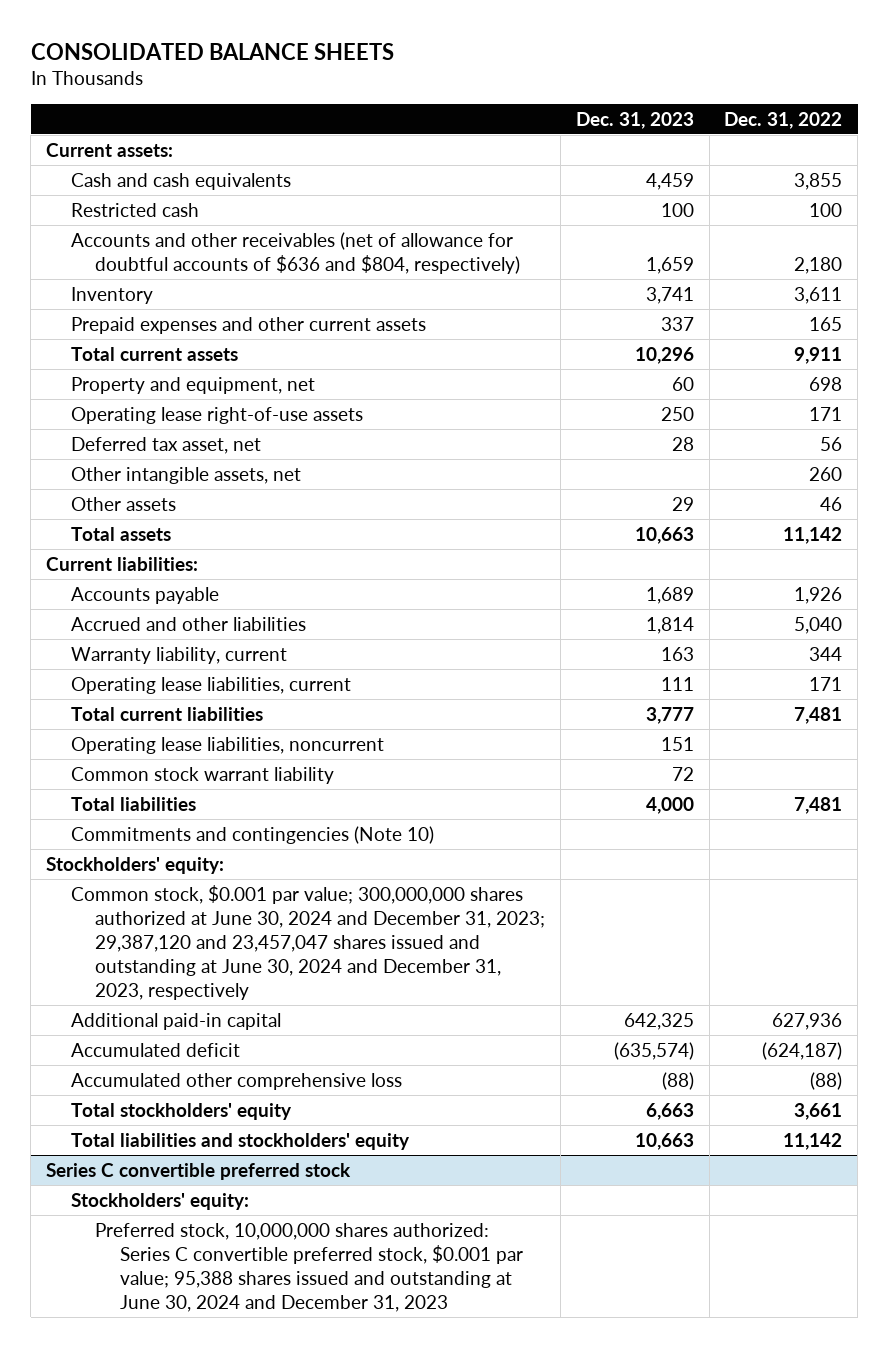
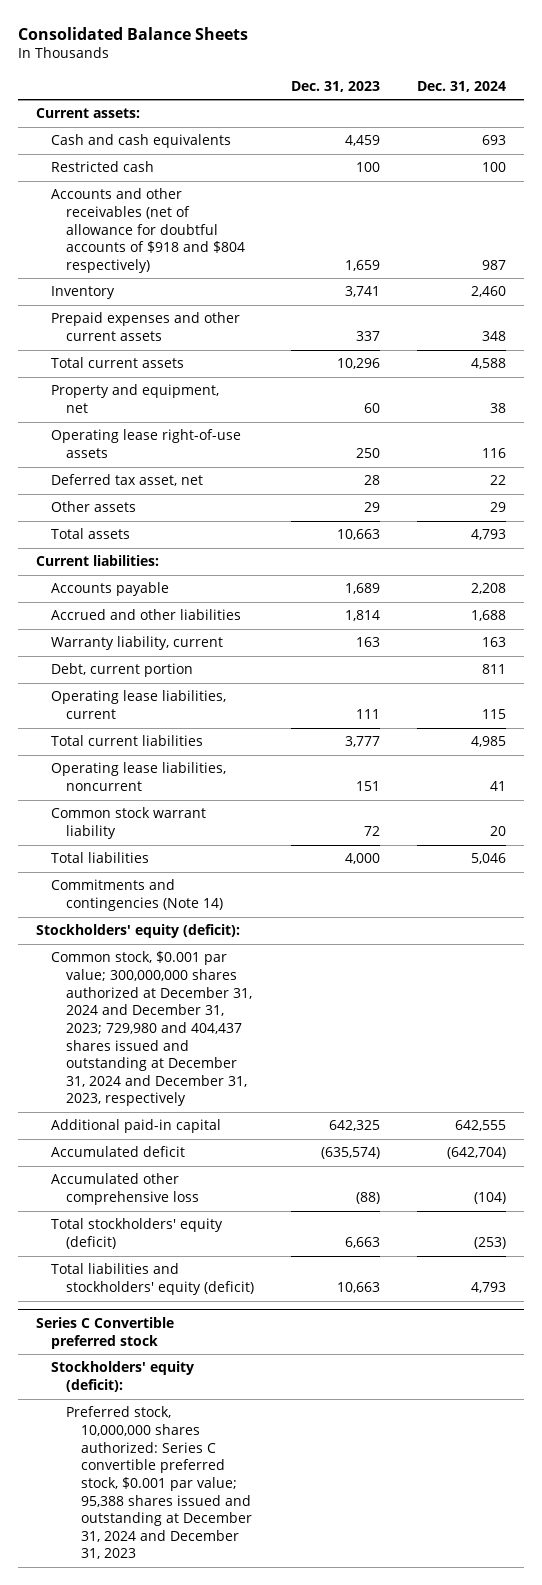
- CONSOLIDATED BALANCE SHEETS
+ Consolidated Balance Sheets
- | Dec. 31, 2023 | Dec. 31, 2022
+ | Dec. 31, 2023 | Dec. 31, 2024
- Accounts and other receivables (net of allowance for doubtful accounts of $636 and $804, respectively) | 1,659 | 2,180
+ Accounts and other receivables (net of allowance for doubtful accounts of $918 and $804 respectively) | 1,659 | 987
- Other intangible assets, net | | 260
+ Debt, current portion | | 811
- Commitments and contingencies (Note 10)
- Stockholders' equity:
- Common stock, $0.001 par value; 300,000,000 shares authorized at June 30, 2024 and December 31, 2023; 29,387,120 and 23,457,047 shares issued and outstanding at June 30, 2024 and December 31, 2023, respectively
+ Commitments and contingencies (Note 14)
+ Stockholders' equity (deficit):
+ Common stock, $0.001 par value; 300,000,000 shares authorized at December 31, 2024 and December 31, 2023; 729,980 and 404,437 shares issued and outstanding at December 31, 2024 and December 31, 2023, respectively
- Total stockholders' equity | 6,663 | 3,661
- Total liabilities and stockholders' equity | 10,663 | 11,142
- Series C convertible preferred stock
- Stockholders' equity:
- Preferred stock, 10,000,000 shares authorized: Series C convertible preferred stock, $0.001 par value; 95,388 shares issued and outstanding at June 30, 2024 and December 31, 2023
+ Total stockholders' equity (deficit) | 6,663 | (253)
+ Total liabilities and stockholders' equity (deficit) | 10,663 | 4,793
+ Series C Convertible preferred stock
+ Stockholders' equity (deficit):
+ Preferred stock, 10,000,000 shares authorized: Series C convertible preferred stock, $0.001 par value; 95,388 shares issued and outstanding at December 31, 2024 and December 31, 2023

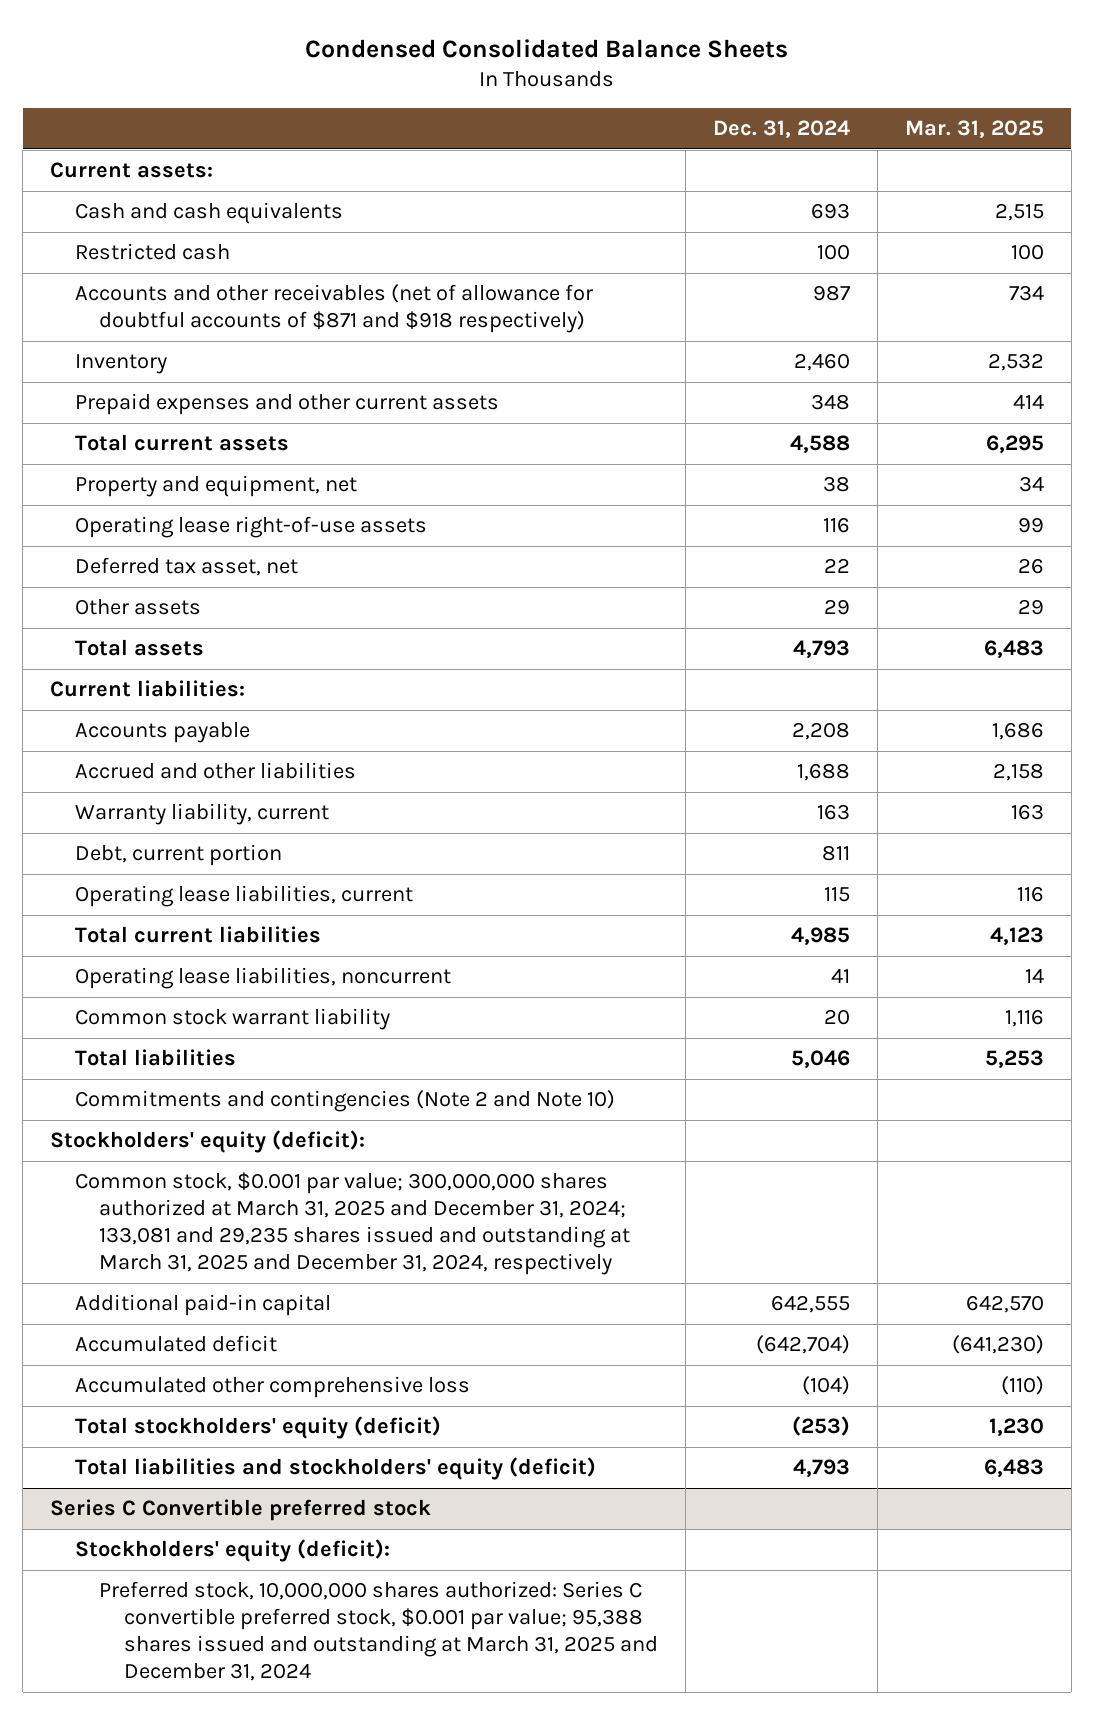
- Consolidated Balance Sheets
+ Condensed Consolidated Balance Sheets
- | Dec. 31, 2023 | Dec. 31, 2024
+ | Dec. 31, 2024 | Mar. 31, 2025
- Accounts and other receivables (net of allowance for doubtful accounts of $918 and $804 respectively) | 1,659 | 987
+ Accounts and other receivables (net of allowance for doubtful accounts of $871 and $918 respectively) | 987 | 734
- Commitments and contingencies (Note 14)
+ Commitments and contingencies (Note 2 and Note 10)
- Common stock, $0.001 par value; 300,000,000 shares authorized at December 31, 2024 and December 31, 2023; 729,980 and 404,437 shares issued and outstanding at December 31, 2024 and December 31, 2023, respectively
+ Common stock, $0.001 par value; 300,000,000 shares authorized at March 31, 2025 and December 31, 2024; 133,081 and 29,235 shares issued and outstanding at March 31, 2025 and December 31, 2024, respectively
@ Series C Convertible preferred stock
- Preferred stock, 10,000,000 shares authorized: Series C convertible preferred stock, $0.001 par value; 95,388 shares issued and outstanding at December 31, 2024 and December 31, 2023
+ Preferred stock, 10,000,000 shares authorized: Series C convertible preferred stock, $0.001 par value; 95,388 shares issued and outstanding at March 31, 2025 and December 31, 2024

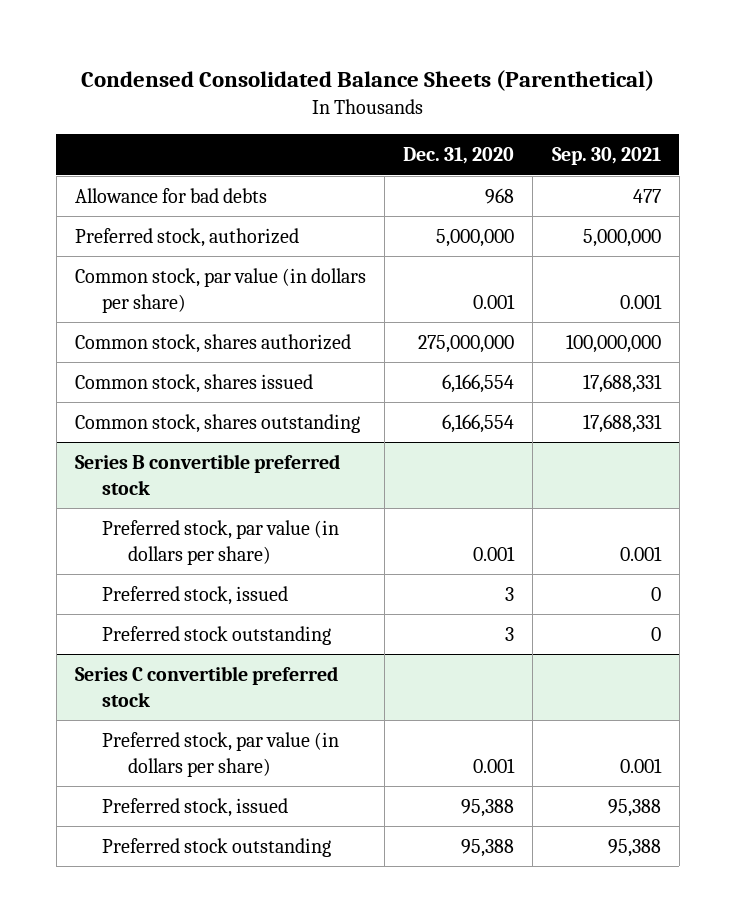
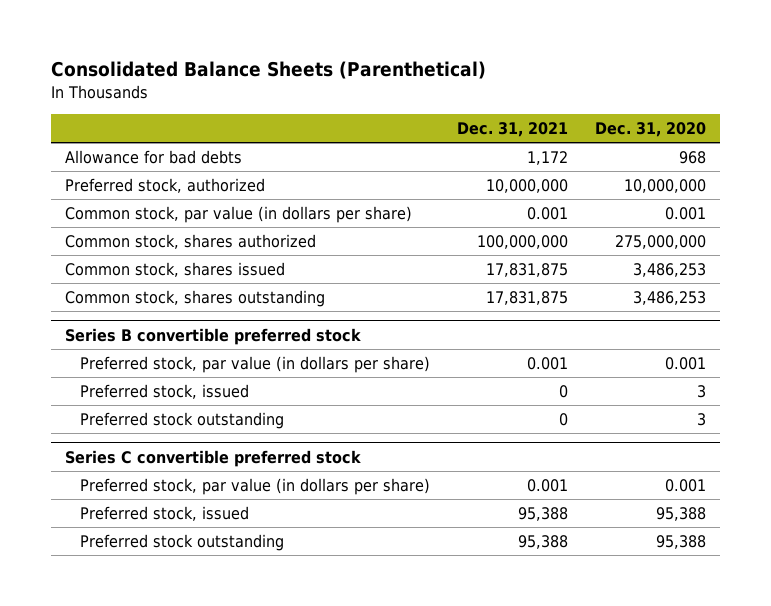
- Condensed Consolidated Balance Sheets (Parenthetical)
+ Consolidated Balance Sheets (Parenthetical)
- | Dec. 31, 2020 | Sep. 30, 2021
+ | Dec. 31, 2021 | Dec. 31, 2020
- Preferred stock, authorized | 5,000,000 | 5,000,000
+ Preferred stock, authorized | 10,000,000 | 10,000,000
- Common stock, shares issued | 6,166,554 | 17,688,331
- Common stock, shares outstanding | 6,166,554 | 17,688,331
+ Common stock, shares issued | 17,831,875 | 3,486,253
+ Common stock, shares outstanding | 17,831,875 | 3,486,253

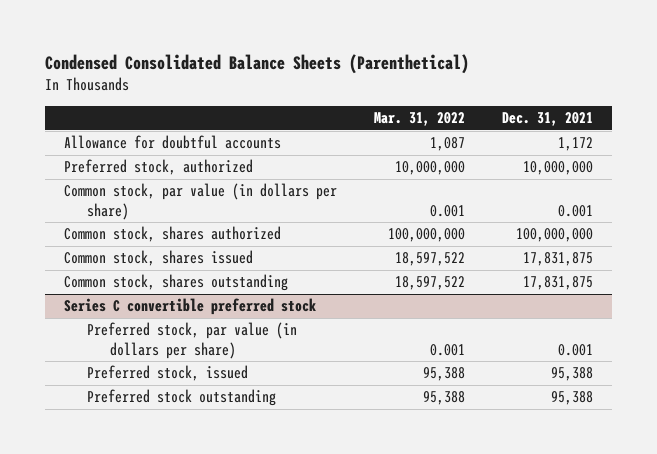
- Consolidated Balance Sheets (Parenthetical)
+ Condensed Consolidated Balance Sheets (Parenthetical)
- | Dec. 31, 2021 | Dec. 31, 2020
+ | Mar. 31, 2022 | Dec. 31, 2021
- Allowance for bad debts | 1,172 | 968
+ Allowance for doubtful accounts | 1,087 | 1,172
- Series B convertible preferred stock
- Preferred stock, par value (in dollars per share) | 0.001 | 0.001
- Preferred stock, issued | 0 | 3
- Preferred stock outstanding | 0 | 3

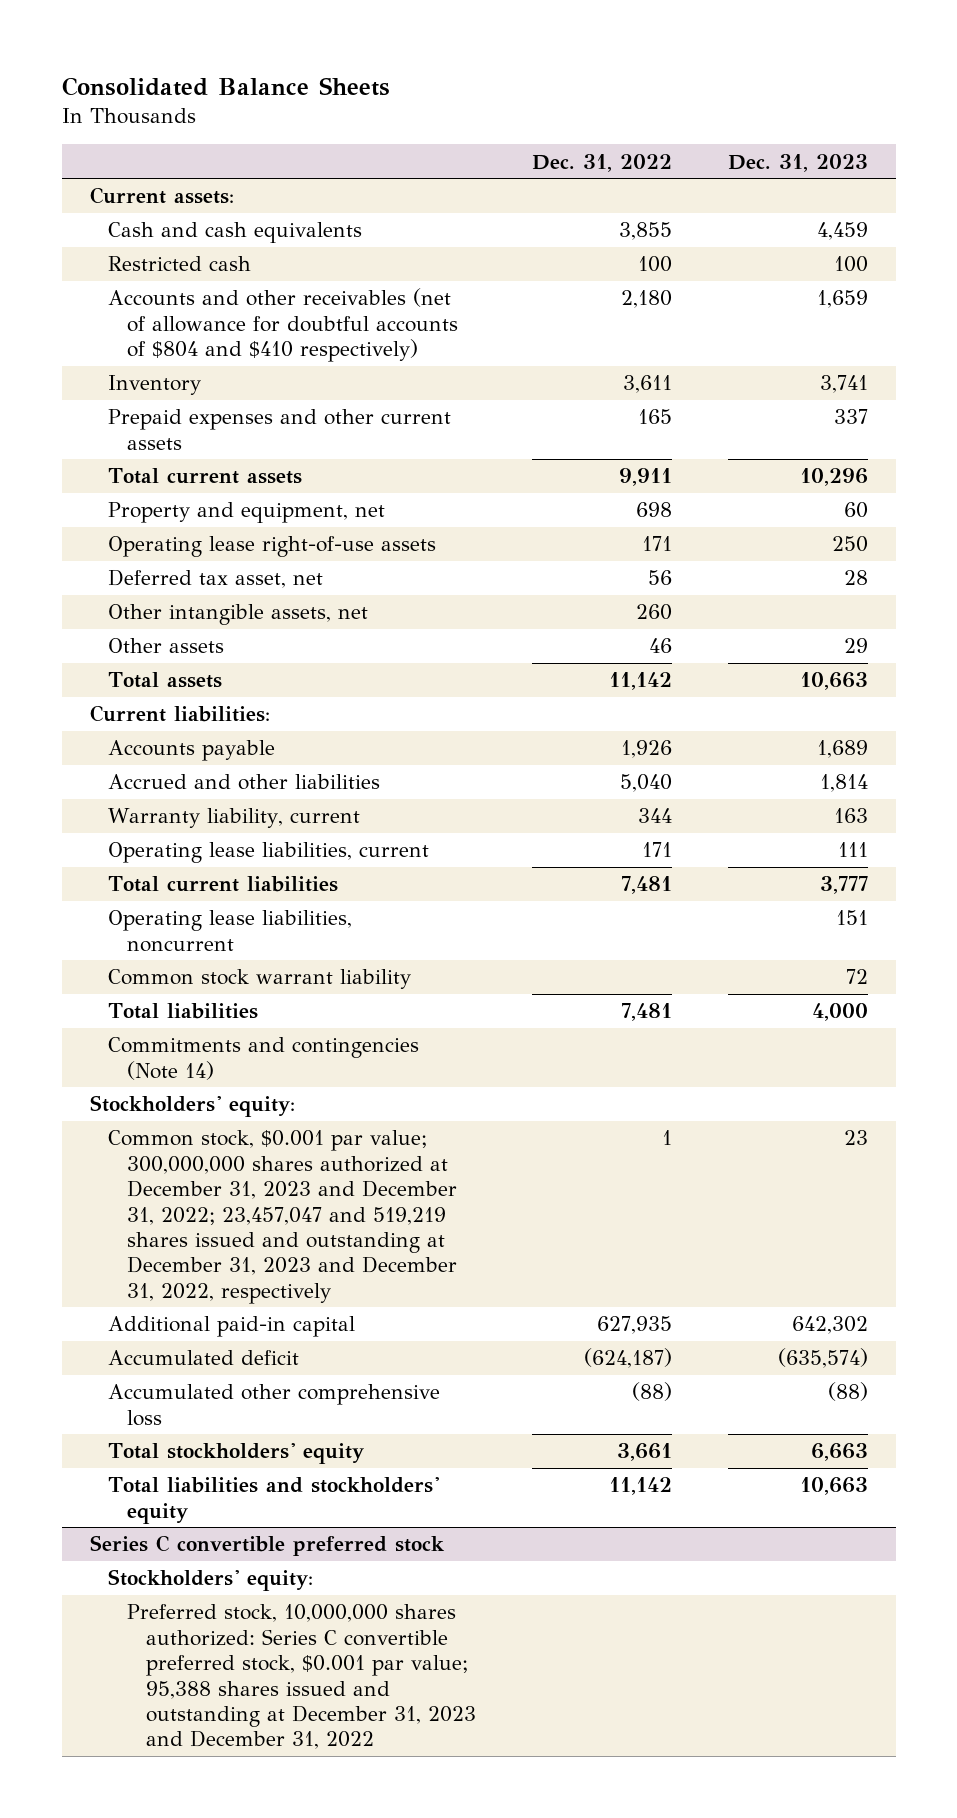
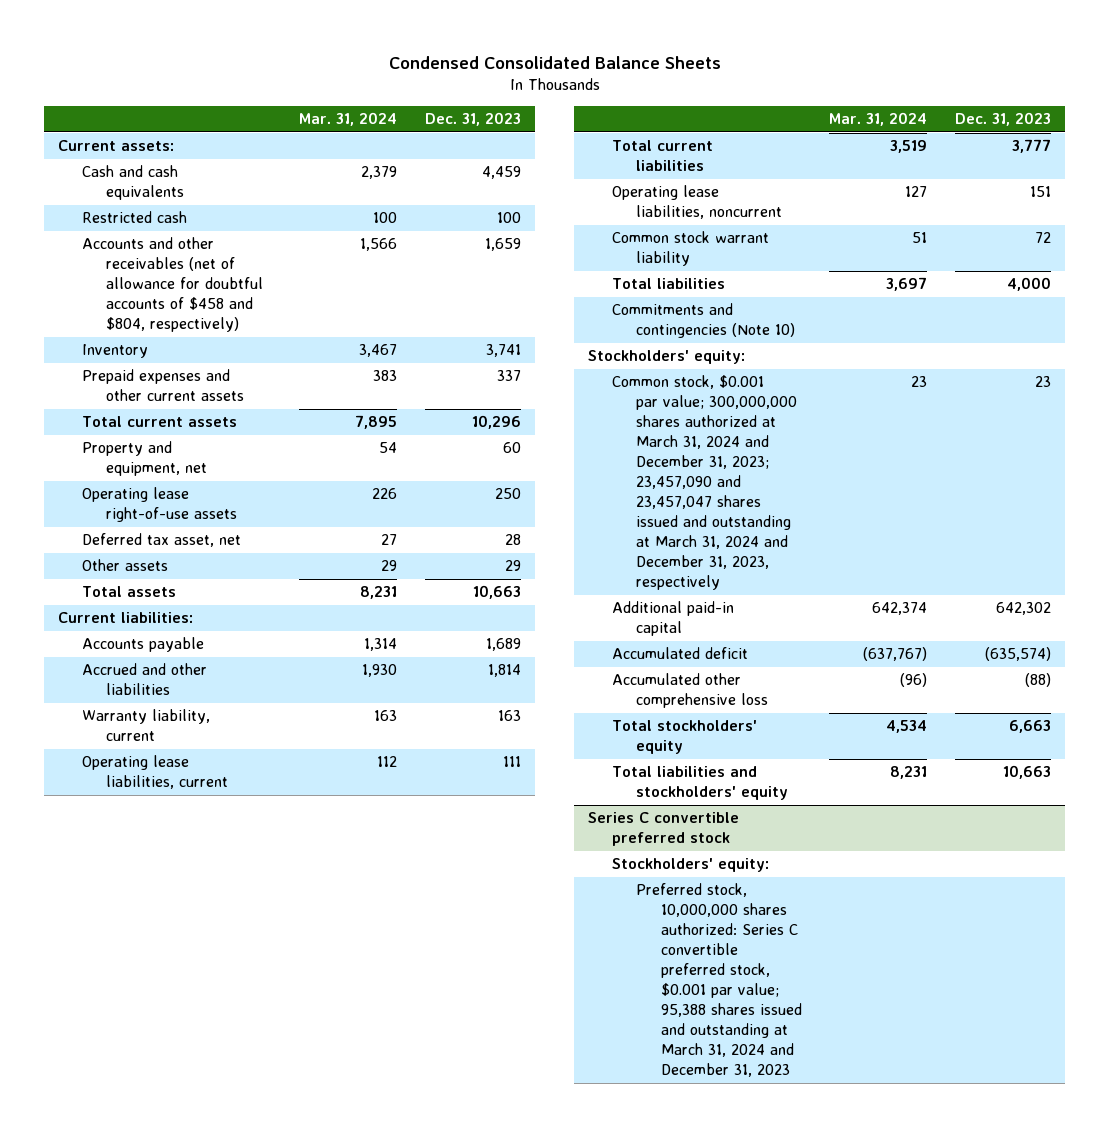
- Consolidated Balance Sheets
+ Condensed Consolidated Balance Sheets
- | Dec. 31, 2022 | Dec. 31, 2023
+ | Mar. 31, 2024 | Dec. 31, 2023
- Accounts and other receivables (net of allowance for doubtful accounts of $804 and $410 respectively) | 2,180 | 1,659
+ Accounts and other receivables (net of allowance for doubtful accounts of $458 and $804, respectively) | 1,566 | 1,659
- Other intangible assets, net | 260 |
- Commitments and contingencies (Note 14)
+ Commitments and contingencies (Note 10)
- Common stock, $0.001 par value; 300,000,000 shares authorized at December 31, 2023 and December 31, 2022; 23,457,047 and 519,219 shares issued and outstanding at December 31, 2023 and December 31, 2022, respectively | 1 | 23
+ Common stock, $0.001 par value; 300,000,000 shares authorized at March 31, 2024 and December 31, 2023; 23,457,090 and 23,457,047 shares issued and outstanding at March 31, 2024 and December 31, 2023, respectively | 23 | 23
@ Series C convertible preferred stock
- Preferred stock, 10,000,000 shares authorized: Series C convertible preferred stock, $0.001 par value; 95,388 shares issued and outstanding at December 31, 2023 and December 31, 2022
+ Preferred stock, 10,000,000 shares authorized: Series C convertible preferred stock, $0.001 par value; 95,388 shares issued and outstanding at March 31, 2024 and December 31, 2023

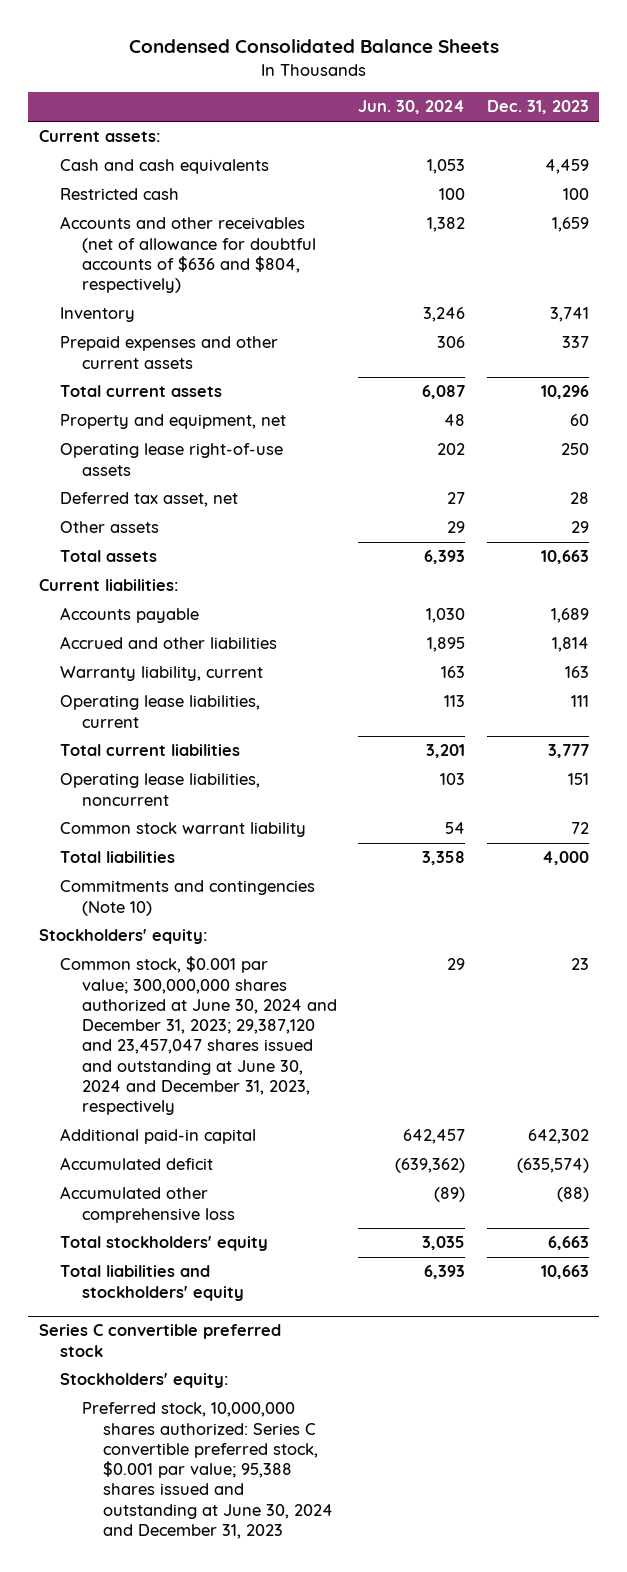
- | Mar. 31, 2024 | Dec. 31, 2023
+ | Jun. 30, 2024 | Dec. 31, 2023
- Accounts and other receivables (net of allowance for doubtful accounts of $458 and $804, respectively) | 1,566 | 1,659
+ Accounts and other receivables (net of allowance for doubtful accounts of $636 and $804, respectively) | 1,382 | 1,659
- Common stock, $0.001 par value; 300,000,000 shares authorized at March 31, 2024 and December 31, 2023; 23,457,090 and 23,457,047 shares issued and outstanding at March 31, 2024 and December 31, 2023, respectively | 23 | 23
+ Common stock, $0.001 par value; 300,000,000 shares authorized at June 30, 2024 and December 31, 2023; 29,387,120 and 23,457,047 shares issued and outstanding at June 30, 2024 and December 31, 2023, respectively | 29 | 23
@ Series C convertible preferred stock
- Preferred stock, 10,000,000 shares authorized: Series C convertible preferred stock, $0.001 par value; 95,388 shares issued and outstanding at March 31, 2024 and December 31, 2023
+ Preferred stock, 10,000,000 shares authorized: Series C convertible preferred stock, $0.001 par value; 95,388 shares issued and outstanding at June 30, 2024 and December 31, 2023

